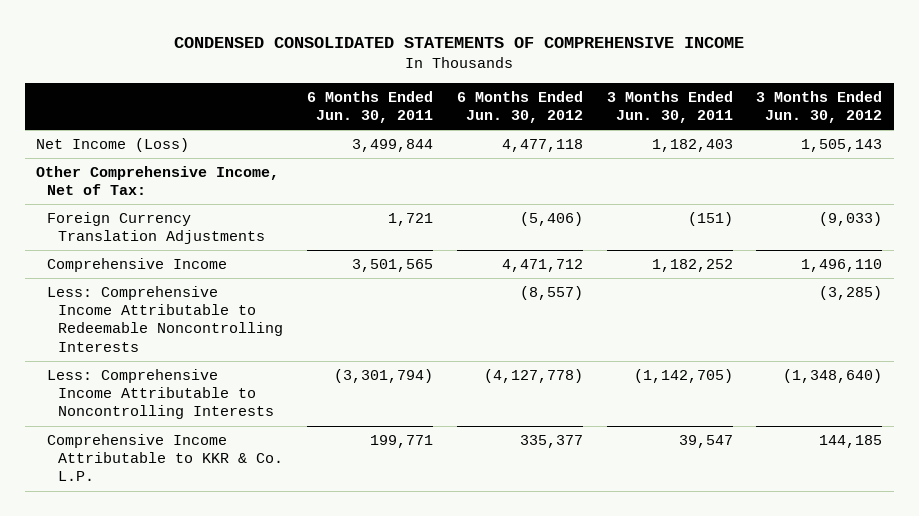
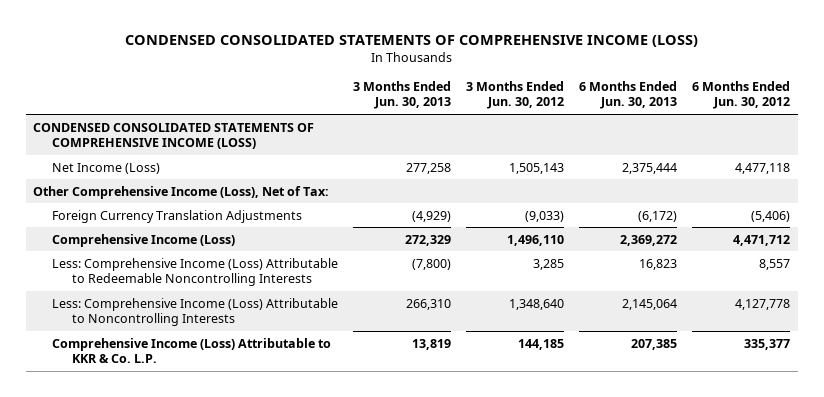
- CONDENSED CONSOLIDATED STATEMENTS OF COMPREHENSIVE INCOME
+ CONDENSED CONSOLIDATED STATEMENTS OF COMPREHENSIVE INCOME (LOSS)
- | 6 Months Ended Jun. 30, 2011 | 6 Months Ended Jun. 30, 2012 | 3 Months Ended Jun. 30, 2011 | 3 Months Ended Jun. 30, 2012
+ | 3 Months Ended Jun. 30, 2013 | 3 Months Ended Jun. 30, 2012 | 6 Months Ended Jun. 30, 2013 | 6 Months Ended Jun. 30, 2012
+ CONDENSED CONSOLIDATED STATEMENTS OF COMPREHENSIVE INCOME (LOSS)
- Other Comprehensive Income, Net of Tax:
+ Other Comprehensive Income (Loss), Net of Tax:
- Comprehensive Income | 3,501,565 | 4,471,712 | 1,182,252 | 1,496,110
- Less: Comprehensive Income Attributable to Redeemable Noncontrolling Interests | | (8,557) | | (3,285)
- Less: Comprehensive Income Attributable to Noncontrolling Interests | (3,301,794) | (4,127,778) | (1,142,705) | (1,348,640)
- Comprehensive Income Attributable to KKR & Co. L.P. | 199,771 | 335,377 | 39,547 | 144,185
+ Comprehensive Income (Loss) | 272,329 | 1,496,110 | 2,369,272 | 4,471,712
+ Less: Comprehensive Income (Loss) Attributable to Redeemable Noncontrolling Interests | (7,800) | 3,285 | 16,823 | 8,557
+ Less: Comprehensive Income (Loss) Attributable to Noncontrolling Interests | 266,310 | 1,348,640 | 2,145,064 | 4,127,778
+ Comprehensive Income (Loss) Attributable to KKR & Co. L.P. | 13,819 | 144,185 | 207,385 | 335,377

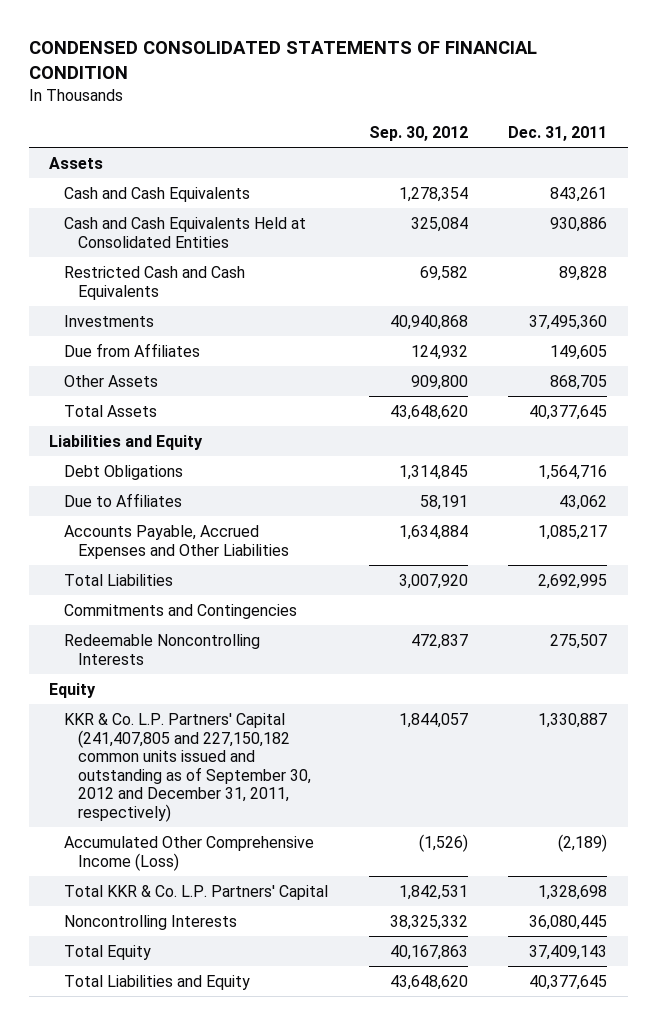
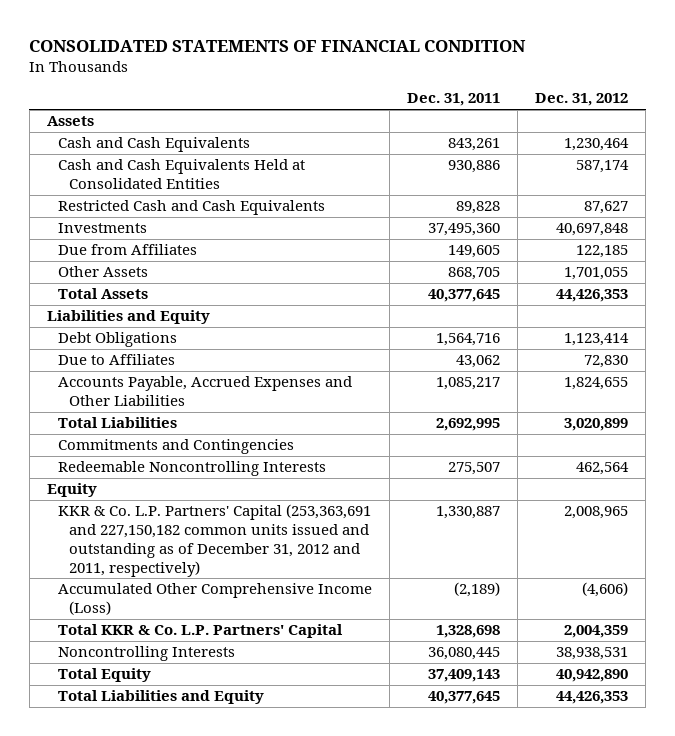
- CONDENSED CONSOLIDATED STATEMENTS OF FINANCIAL CONDITION
+ CONSOLIDATED STATEMENTS OF FINANCIAL CONDITION
- | Sep. 30, 2012 | Dec. 31, 2011
+ | Dec. 31, 2011 | Dec. 31, 2012
- KKR & Co. L.P. Partners' Capital (241,407,805 and 227,150,182 common units issued and outstanding as of September 30, 2012 and December 31, 2011, respectively) | 1,844,057 | 1,330,887
+ KKR & Co. L.P. Partners' Capital (253,363,691 and 227,150,182 common units issued and outstanding as of December 31, 2012 and 2011, respectively) | 1,330,887 | 2,008,965

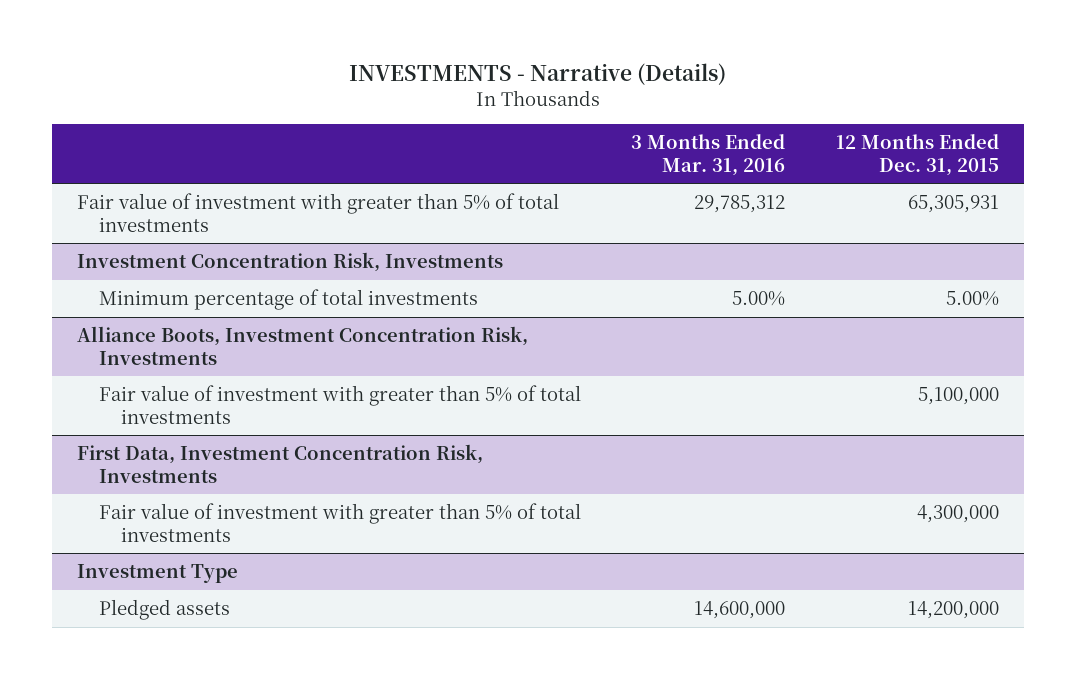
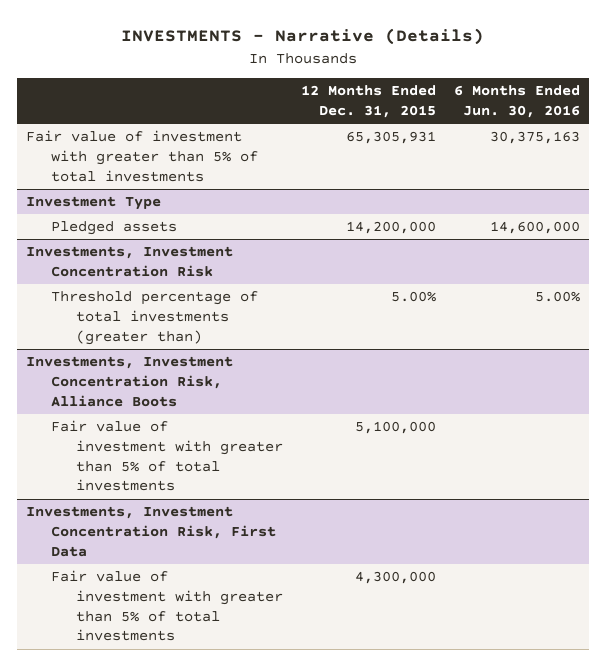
- | 3 Months Ended Mar. 31, 2016 | 12 Months Ended Dec. 31, 2015
+ | 12 Months Ended Dec. 31, 2015 | 6 Months Ended Jun. 30, 2016
- Investment Concentration Risk, Investments
- Minimum percentage of total investments | 5.00% | 5.00%
- Alliance Boots, Investment Concentration Risk, Investments
- Fair value of investment with greater than 5% of total investments | | 5,100,000
- First Data, Investment Concentration Risk, Investments
- Fair value of investment with greater than 5% of total investments | | 4,300,000
+ Investments, Investment Concentration Risk
+ Threshold percentage of total investments (greater than) | 5.00% | 5.00%
+ Investments, Investment Concentration Risk, Alliance Boots
+ Fair value of investment with greater than 5% of total investments | 5,100,000 |
+ Investments, Investment Concentration Risk, First Data
+ Fair value of investment with greater than 5% of total investments | 4,300,000 |

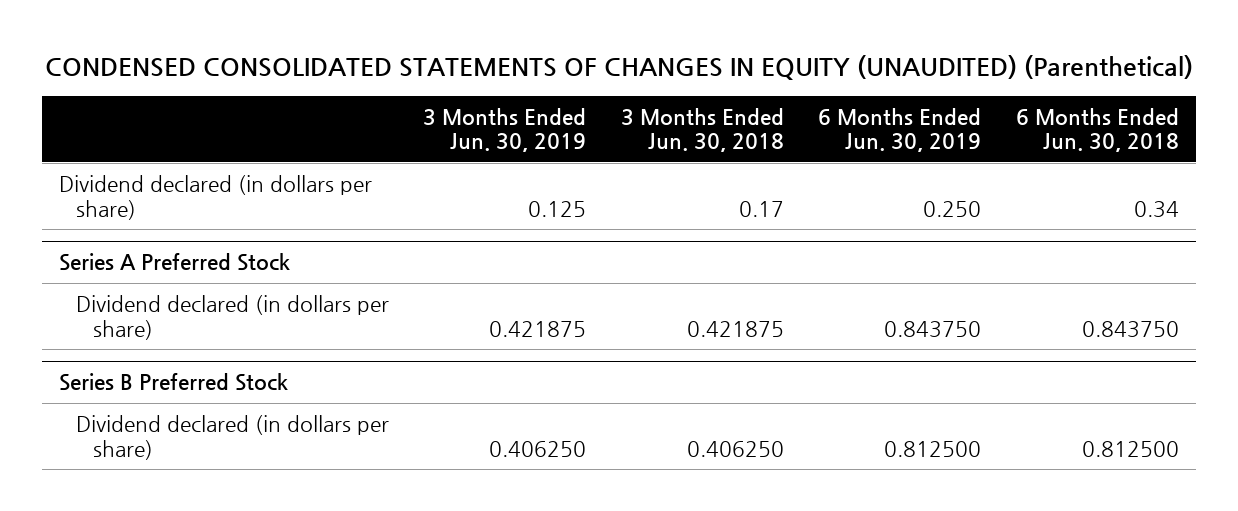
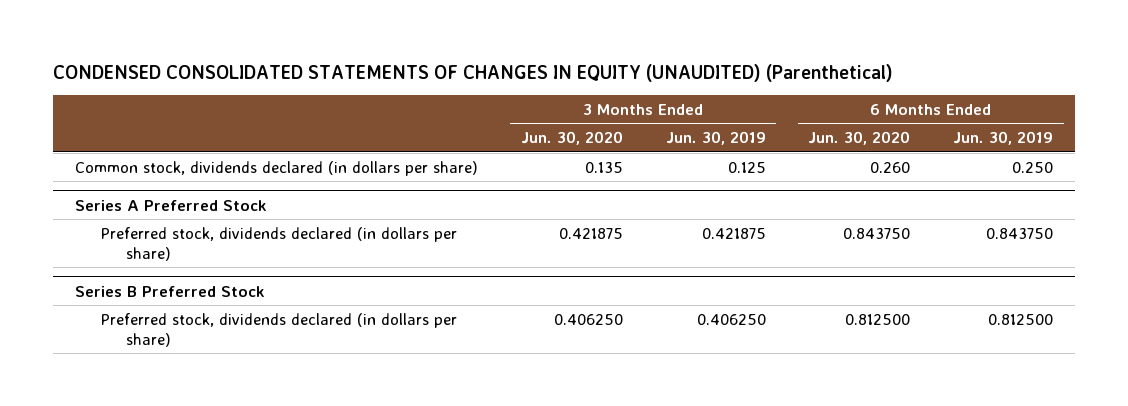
- | 3 Months Ended Jun. 30, 2019 | 3 Months Ended Jun. 30, 2018 | 6 Months Ended Jun. 30, 2019 | 6 Months Ended Jun. 30, 2018
+ | 3 Months Ended Jun. 30, 2020 | 3 Months Ended Jun. 30, 2019 | 6 Months Ended Jun. 30, 2020 | 6 Months Ended Jun. 30, 2019
- Dividend declared (in dollars per share) | 0.125 | 0.17 | 0.250 | 0.34
+ Common stock, dividends declared (in dollars per share) | 0.135 | 0.125 | 0.260 | 0.250
@ Series A Preferred Stock
- Dividend declared (in dollars per share) | 0.421875 | 0.421875 | 0.843750 | 0.843750
+ Preferred stock, dividends declared (in dollars per share) | 0.421875 | 0.421875 | 0.843750 | 0.843750
@ Series B Preferred Stock
- Dividend declared (in dollars per share) | 0.406250 | 0.406250 | 0.812500 | 0.812500
+ Preferred stock, dividends declared (in dollars per share) | 0.406250 | 0.406250 | 0.812500 | 0.812500

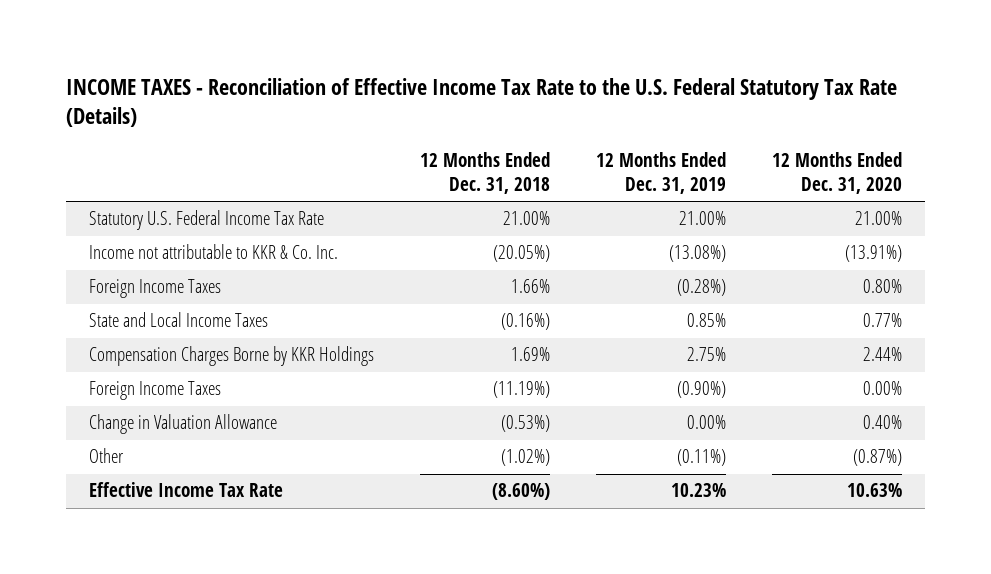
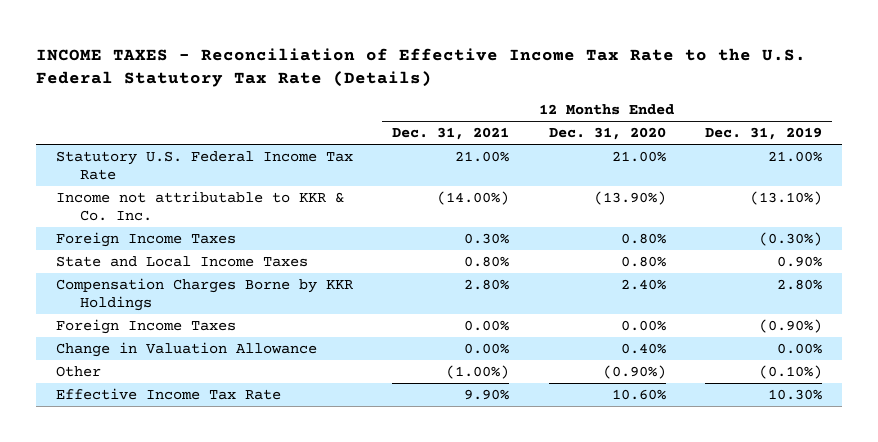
- | 12 Months Ended Dec. 31, 2018 | 12 Months Ended Dec. 31, 2019 | 12 Months Ended Dec. 31, 2020
+ | 12 Months Ended Dec. 31, 2021 | 12 Months Ended Dec. 31, 2020 | 12 Months Ended Dec. 31, 2019
- Income not attributable to KKR & Co. Inc. | (20.05%) | (13.08%) | (13.91%)
- Foreign Income Taxes | 1.66% | (0.28%) | 0.80%
- State and Local Income Taxes | (0.16%) | 0.85% | 0.77%
- Compensation Charges Borne by KKR Holdings | 1.69% | 2.75% | 2.44%
+ Income not attributable to KKR & Co. Inc. | (14.00%) | (13.90%) | (13.10%)
+ Foreign Income Taxes | 0.30% | 0.80% | (0.30%)
+ State and Local Income Taxes | 0.80% | 0.80% | 0.90%
+ Compensation Charges Borne by KKR Holdings | 2.80% | 2.40% | 2.80%
- Other | (1.02%) | (0.11%) | (0.87%)
- Effective Income Tax Rate | (8.60%) | 10.23% | 10.63%
+ Other | (1.00%) | (0.90%) | (0.10%)
+ Effective Income Tax Rate | 9.90% | 10.60% | 10.30%

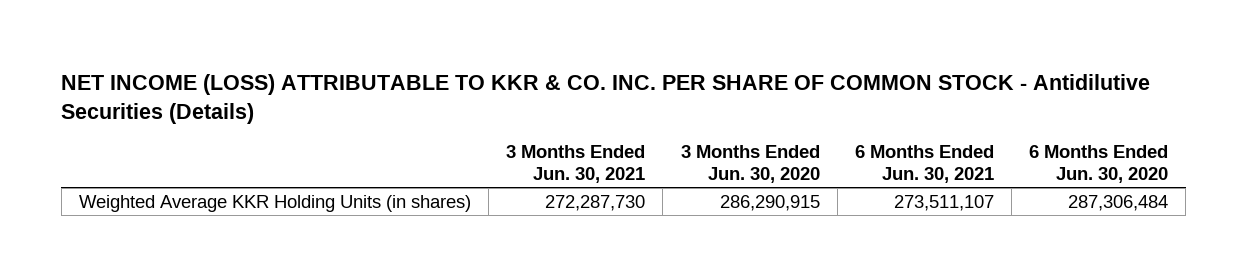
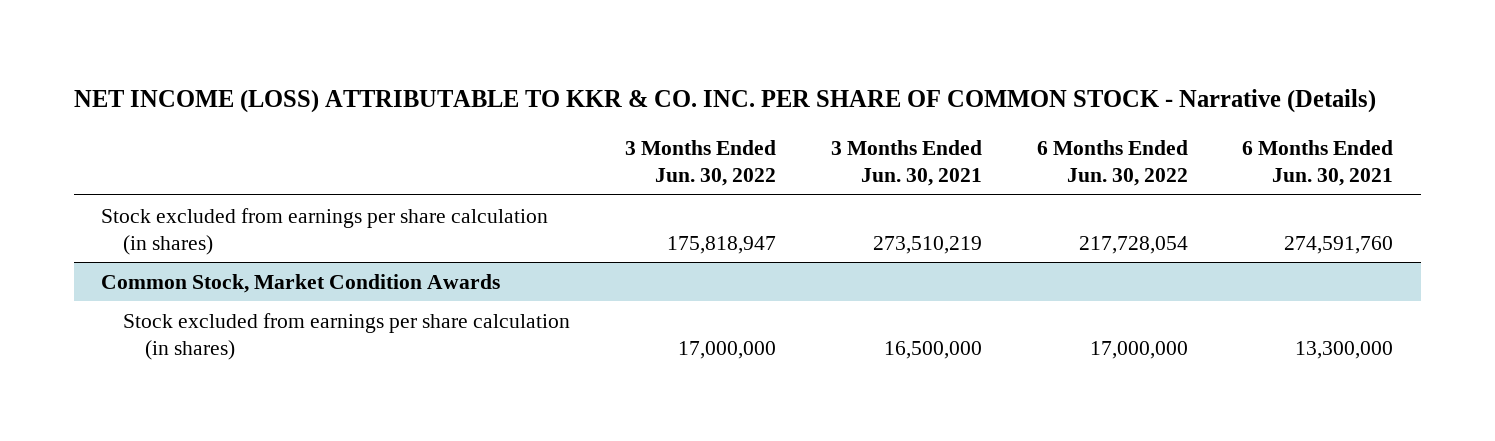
- NET INCOME (LOSS) ATTRIBUTABLE TO KKR & CO. INC. PER SHARE OF COMMON STOCK - Antidilutive Securities (Details)
+ NET INCOME (LOSS) ATTRIBUTABLE TO KKR & CO. INC. PER SHARE OF COMMON STOCK - Narrative (Details)
- | 3 Months Ended Jun. 30, 2021 | 3 Months Ended Jun. 30, 2020 | 6 Months Ended Jun. 30, 2021 | 6 Months Ended Jun. 30, 2020
+ | 3 Months Ended Jun. 30, 2022 | 3 Months Ended Jun. 30, 2021 | 6 Months Ended Jun. 30, 2022 | 6 Months Ended Jun. 30, 2021
- Weighted Average KKR Holding Units (in shares) | 272,287,730 | 286,290,915 | 273,511,107 | 287,306,484
+ Stock excluded from earnings per share calculation (in shares) | 175,818,947 | 273,510,219 | 217,728,054 | 274,591,760
+ Common Stock, Market Condition Awards
+ Stock excluded from earnings per share calculation (in shares) | 17,000,000 | 16,500,000 | 17,000,000 | 13,300,000

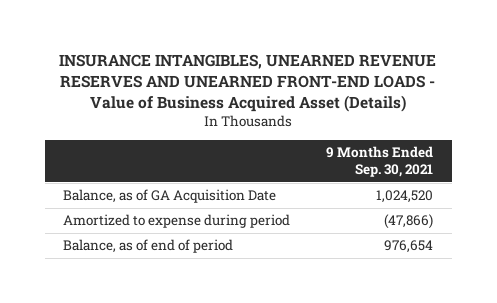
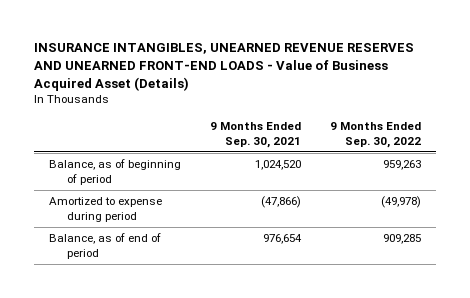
- | 9 Months Ended Sep. 30, 2021
+ | 9 Months Ended Sep. 30, 2021 | 9 Months Ended Sep. 30, 2022
- Balance, as of GA Acquisition Date | 1,024,520
+ Balance, as of beginning of period | 1,024,520 | 959,263

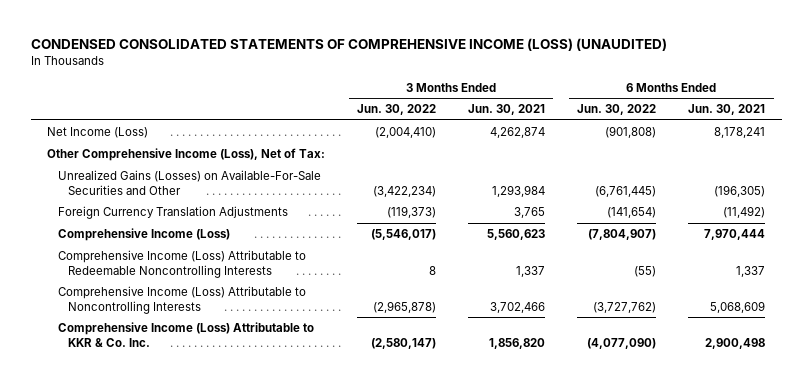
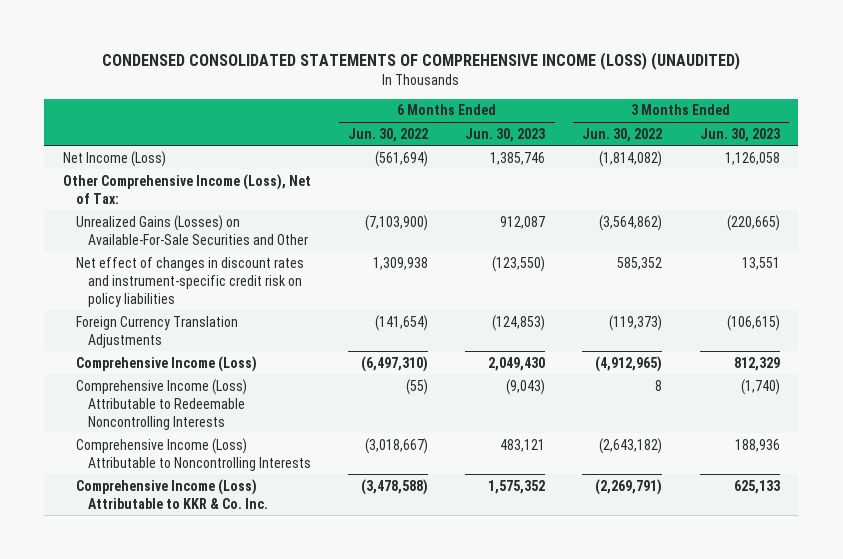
- | 3 Months Ended Jun. 30, 2022 | 3 Months Ended Jun. 30, 2021 | 6 Months Ended Jun. 30, 2022 | 6 Months Ended Jun. 30, 2021
+ | 6 Months Ended Jun. 30, 2022 | 6 Months Ended Jun. 30, 2023 | 3 Months Ended Jun. 30, 2022 | 3 Months Ended Jun. 30, 2023
- Net Income (Loss) | (2,004,410) | 4,262,874 | (901,808) | 8,178,241
+ Net Income (Loss) | (561,694) | 1,385,746 | (1,814,082) | 1,126,058
- Unrealized Gains (Losses) on Available-For-Sale Securities and Other | (3,422,234) | 1,293,984 | (6,761,445) | (196,305)
+ Unrealized Gains (Losses) on Available-For-Sale Securities and Other | (7,103,900) | 912,087 | (3,564,862) | (220,665)
+ Net effect of changes in discount rates and instrument-specific credit risk on policy liabilities | 1,309,938 | (123,550) | 585,352 | 13,551
- Comprehensive Income (Loss) | (5,546,017) | 5,560,623 | (7,804,907) | 7,970,444
+ Comprehensive Income (Loss) | (6,497,310) | 2,049,430 | (4,912,965) | 812,329
- Comprehensive Income (Loss) Attributable to Noncontrolling Interests | (2,965,878) | 3,702,466 | (3,727,762) | 5,068,609
- Comprehensive Income (Loss) Attributable to KKR & Co. Inc. | (2,580,147) | 1,856,820 | (4,077,090) | 2,900,498
+ Comprehensive Income (Loss) Attributable to Noncontrolling Interests | (3,018,667) | 483,121 | (2,643,182) | 188,936
+ Comprehensive Income (Loss) Attributable to KKR & Co. Inc. | (3,478,588) | 1,575,352 | (2,269,791) | 625,133

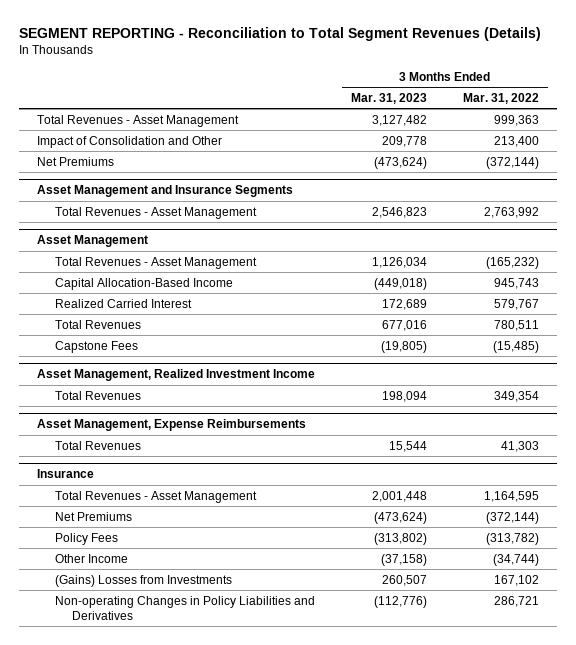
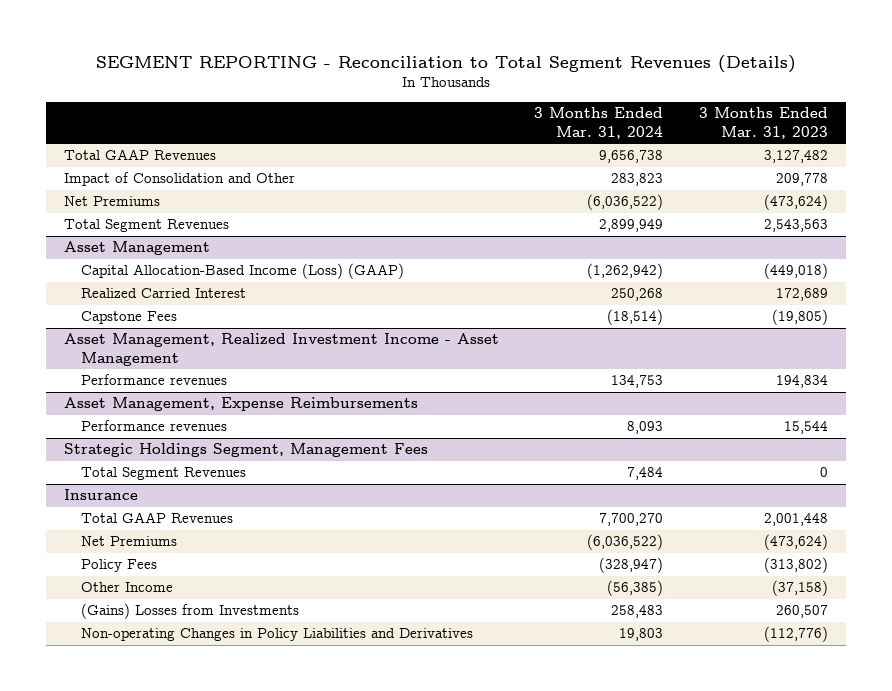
- | 3 Months Ended Mar. 31, 2023 | 3 Months Ended Mar. 31, 2022
+ | 3 Months Ended Mar. 31, 2024 | 3 Months Ended Mar. 31, 2023
- Total Revenues - Asset Management | 3,127,482 | 999,363
+ Total GAAP Revenues | 9,656,738 | 3,127,482
- Asset Management and Insurance Segments
- Total Revenues - Asset Management | 2,546,823 | 2,763,992
+ Total Segment Revenues | 2,899,949 | 2,543,563
@ Asset Management
- Total Revenues - Asset Management | 1,126,034 | (165,232)
- Capital Allocation-Based Income | (449,018) | 945,743
+ Capital Allocation-Based Income (Loss) (GAAP) | (1,262,942) | (449,018)
- Total Revenues | 677,016 | 780,511
- Asset Management, Realized Investment Income
- Total Revenues | 198,094 | 349,354
+ Asset Management, Realized Investment Income - Asset Management
+ Performance revenues | 134,753 | 194,834
@ Asset Management, Expense Reimbursements
- Total Revenues | 15,544 | 41,303
+ Performance revenues | 8,093 | 15,544
+ Strategic Holdings Segment, Management Fees
+ Total Segment Revenues | 7,484 | 0
@ Insurance
- Total Revenues - Asset Management | 2,001,448 | 1,164,595
+ Total GAAP Revenues | 7,700,270 | 2,001,448

